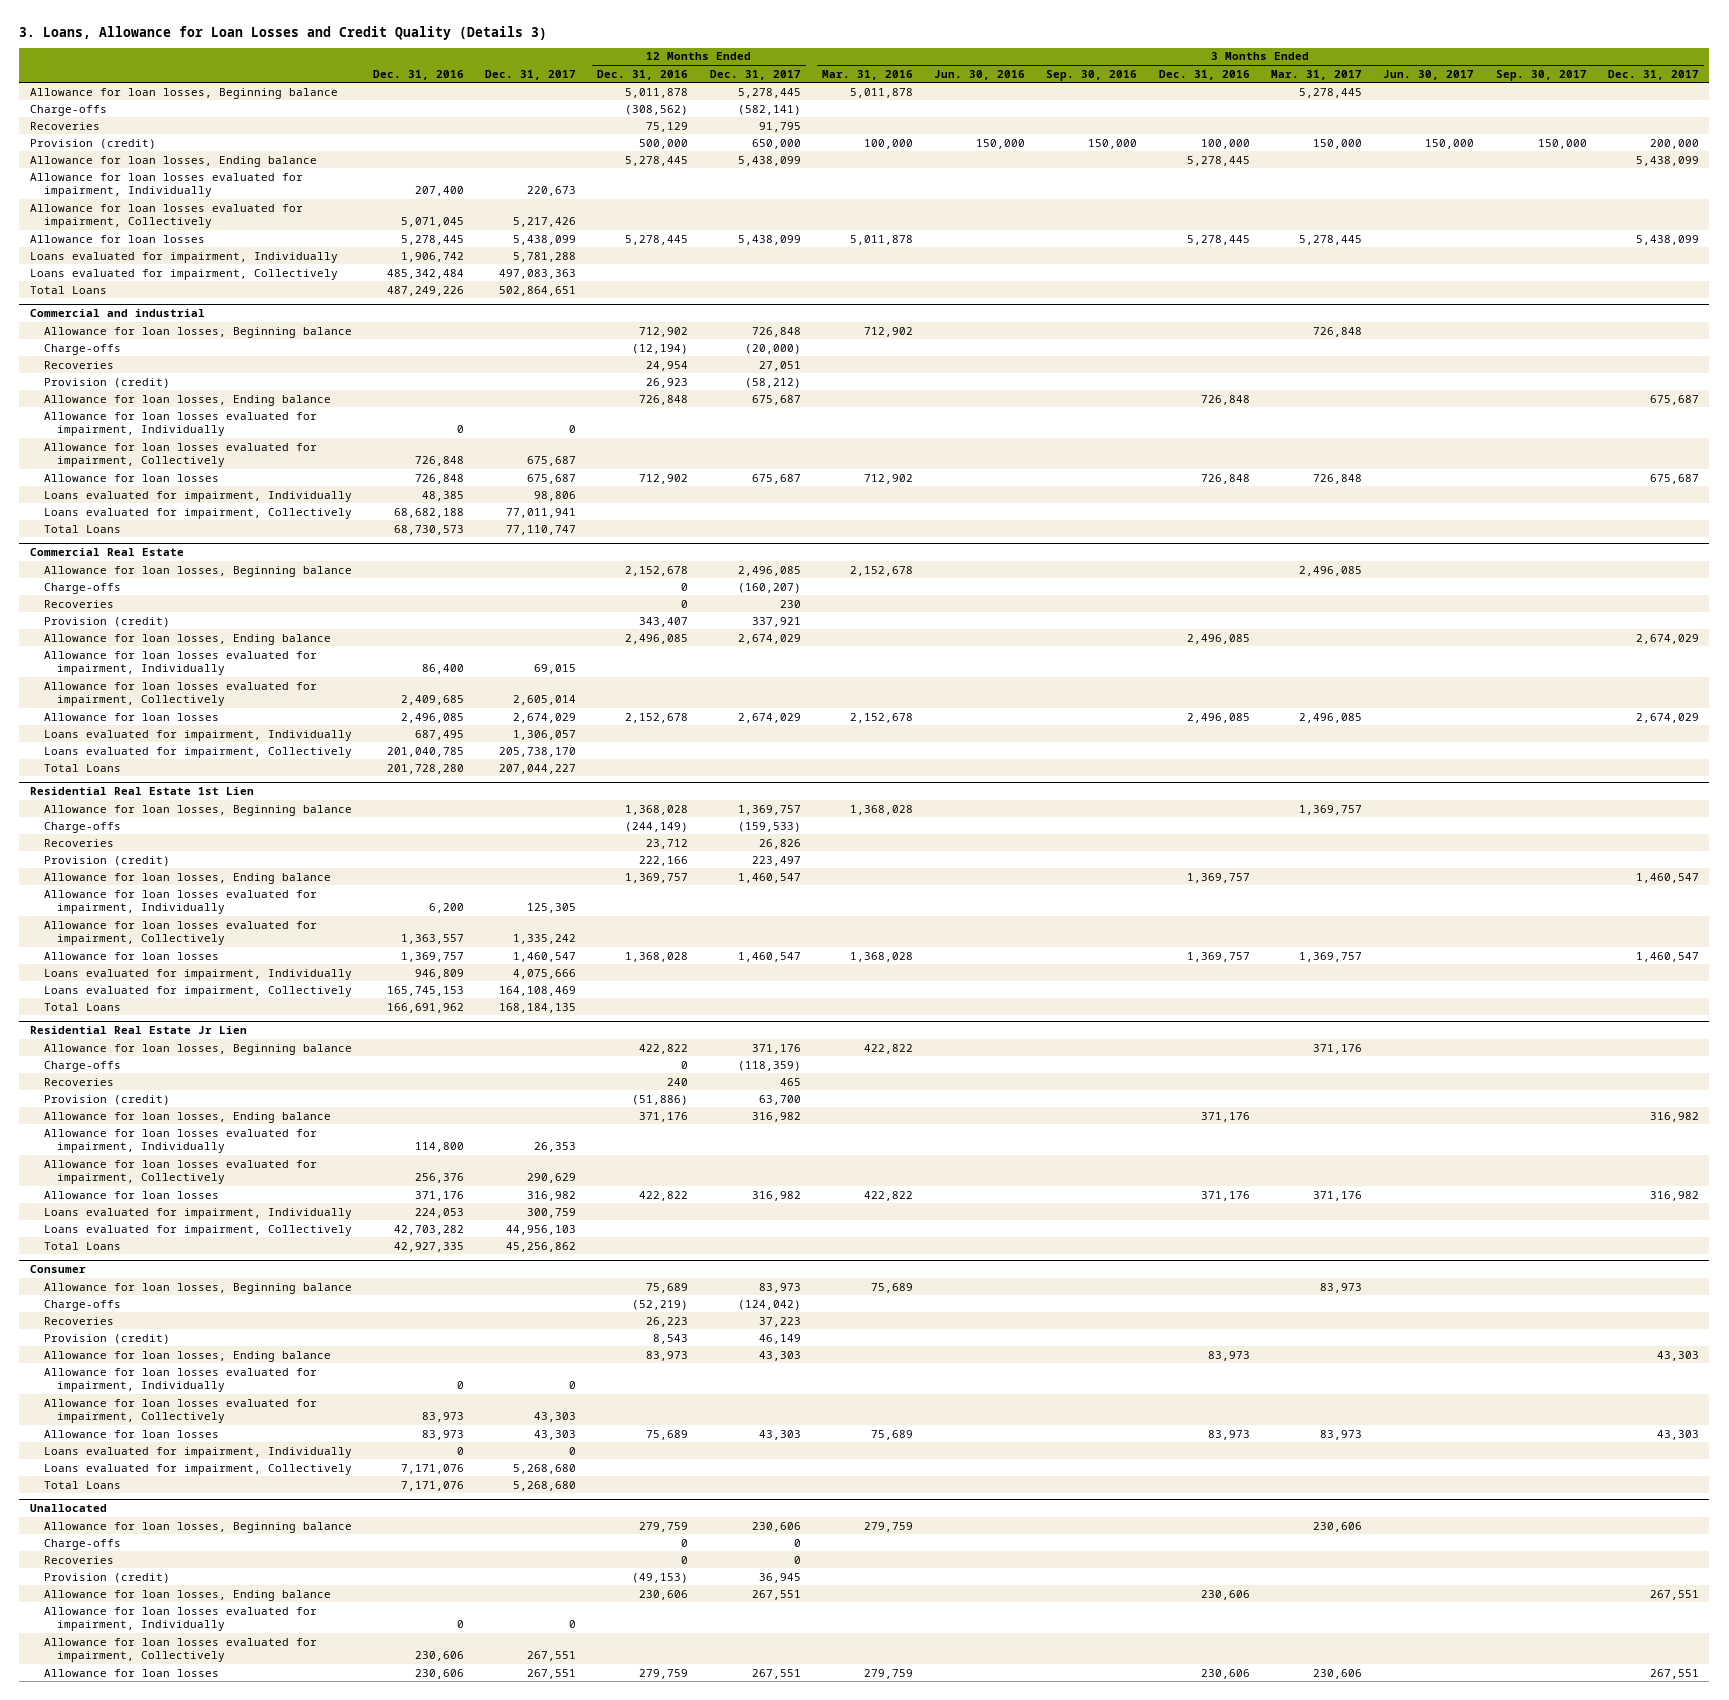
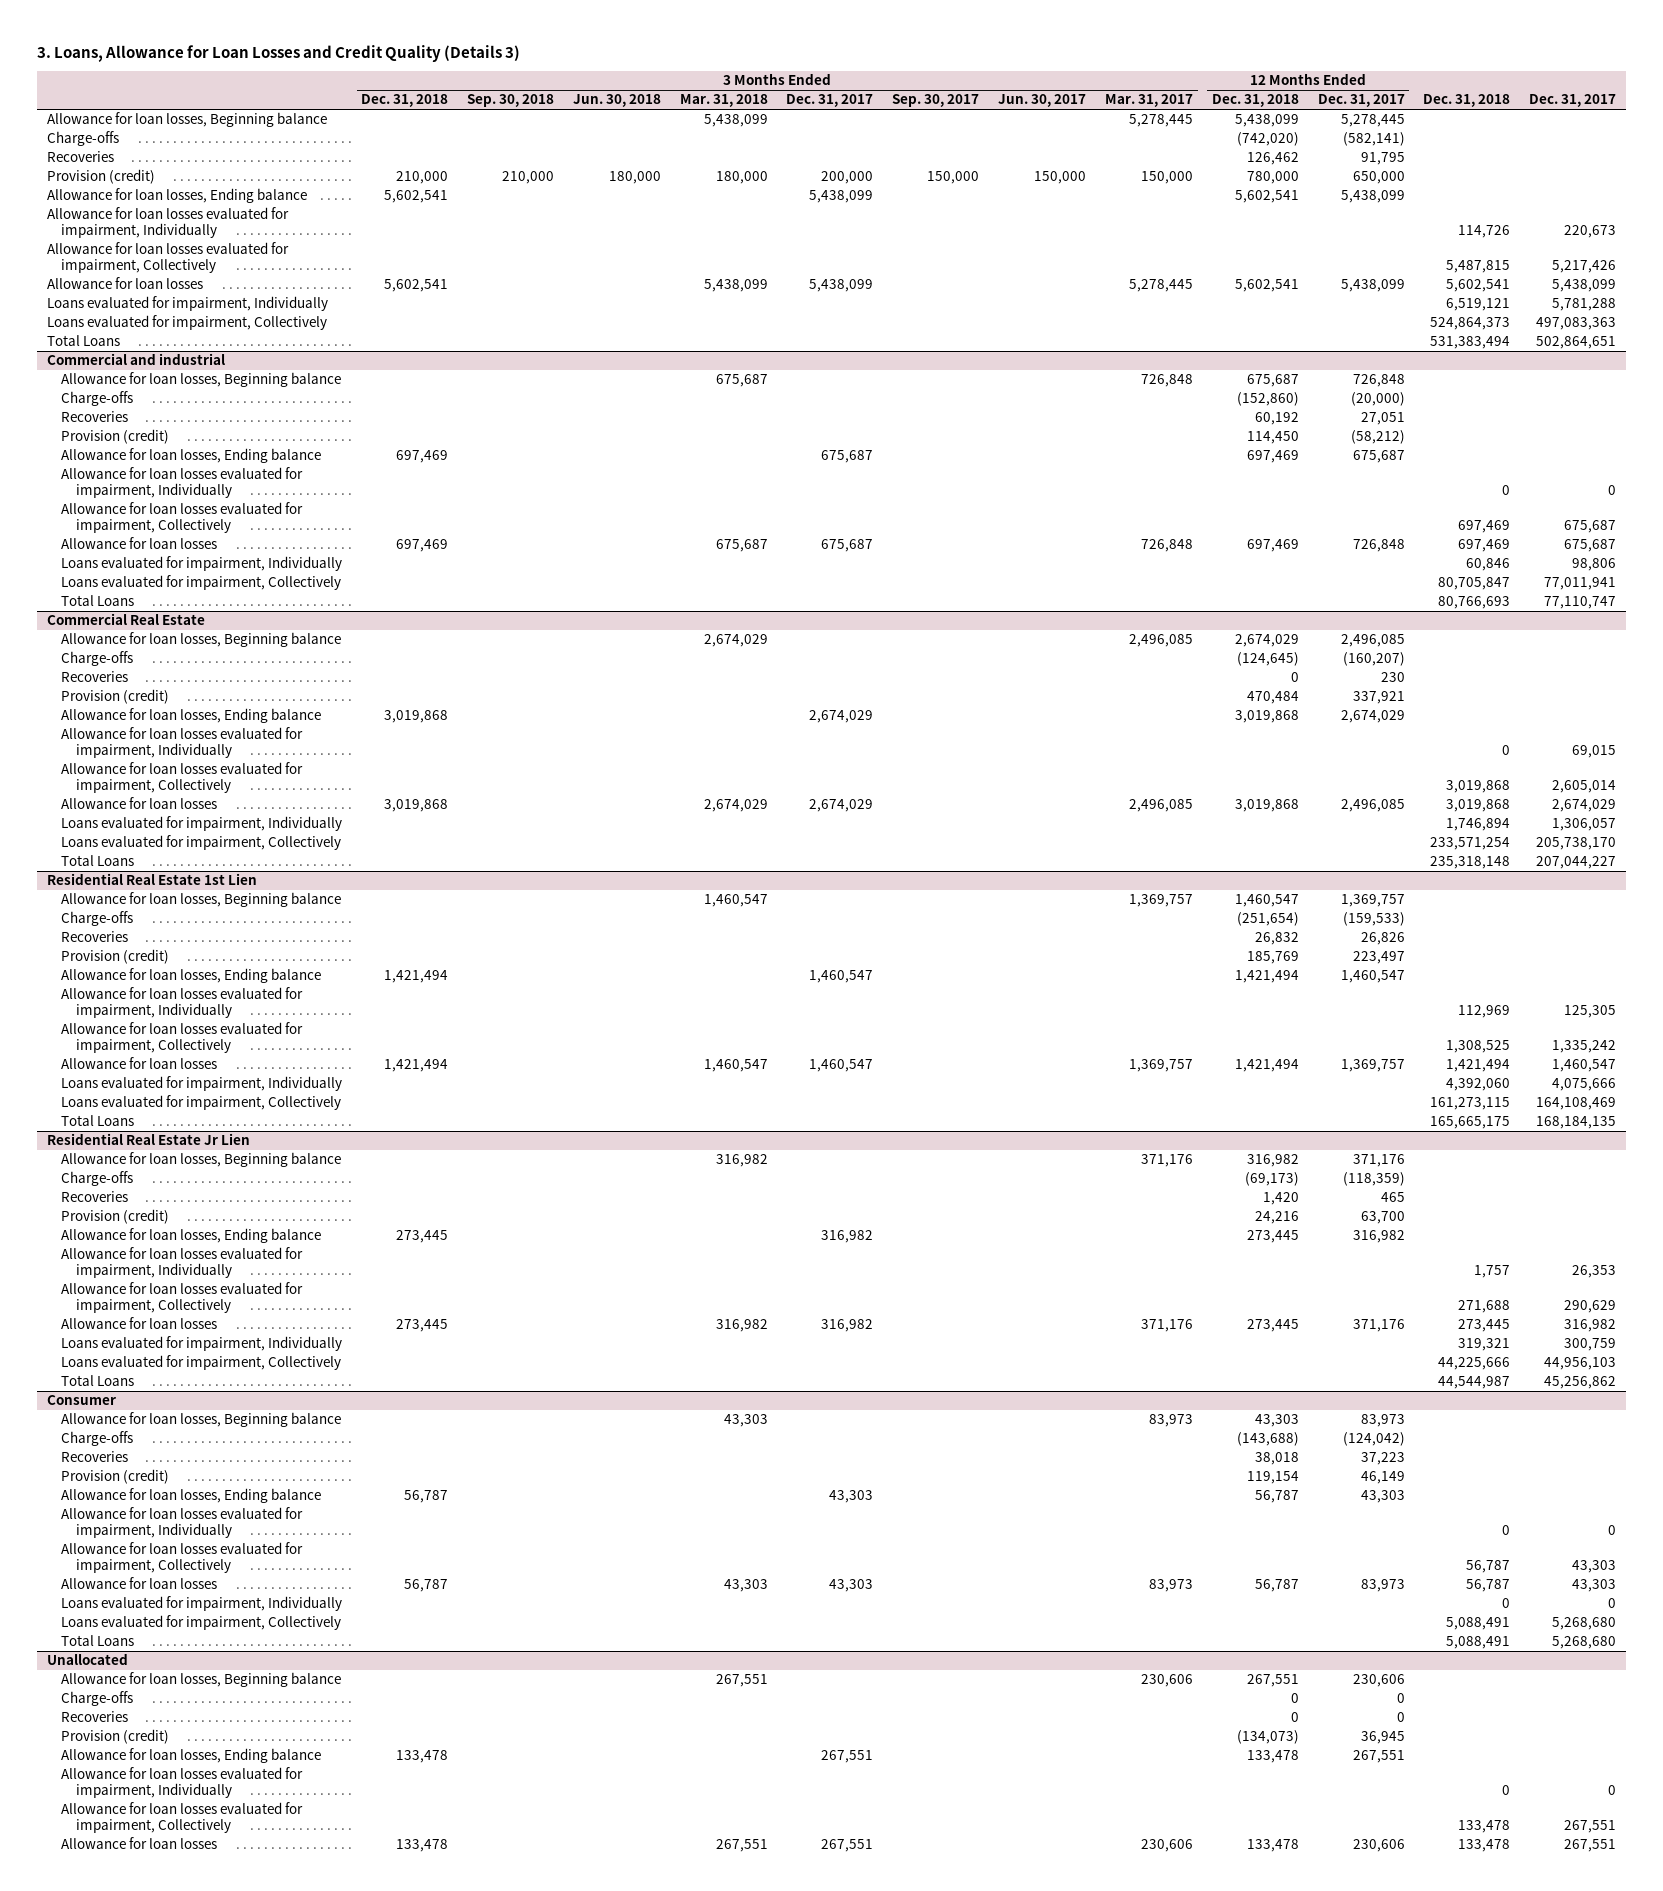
- | Dec. 31, 2016 | Dec. 31, 2017 | 12 Months Ended Dec. 31, 2016 | 12 Months Ended Dec. 31, 2017 | 3 Months Ended Mar. 31, 2016 | 3 Months Ended Jun. 30, 2016 | 3 Months Ended Sep. 30, 2016 | 3 Months Ended Dec. 31, 2016 | 3 Months Ended Mar. 31, 2017 | 3 Months Ended Jun. 30, 2017 | 3 Months Ended Sep. 30, 2017 | 3 Months Ended Dec. 31, 2017
+ | 3 Months Ended Dec. 31, 2018 | 3 Months Ended Sep. 30, 2018 | 3 Months Ended Jun. 30, 2018 | 3 Months Ended Mar. 31, 2018 | 3 Months Ended Dec. 31, 2017 | 3 Months Ended Sep. 30, 2017 | 3 Months Ended Jun. 30, 2017 | 3 Months Ended Mar. 31, 2017 | 12 Months Ended Dec. 31, 2018 | 12 Months Ended Dec. 31, 2017 | Dec. 31, 2018 | Dec. 31, 2017
@ Commercial and industrial
- Allowance for loan losses | 726,848 | 675,687 | 712,902 | 675,687 | 712,902 | | | 726,848 | 726,848 | | | 675,687
+ Allowance for loan losses | 697,469 | | | 675,687 | 675,687 | | | 726,848 | 697,469 | 726,848 | 697,469 | 675,687
@ Commercial Real Estate
- Allowance for loan losses | 2,496,085 | 2,674,029 | 2,152,678 | 2,674,029 | 2,152,678 | | | 2,496,085 | 2,496,085 | | | 2,674,029
+ Allowance for loan losses | 3,019,868 | | | 2,674,029 | 2,674,029 | | | 2,496,085 | 3,019,868 | 2,496,085 | 3,019,868 | 2,674,029
@ Residential Real Estate 1st Lien
- Allowance for loan losses | 1,369,757 | 1,460,547 | 1,368,028 | 1,460,547 | 1,368,028 | | | 1,369,757 | 1,369,757 | | | 1,460,547
+ Allowance for loan losses | 1,421,494 | | | 1,460,547 | 1,460,547 | | | 1,369,757 | 1,421,494 | 1,369,757 | 1,421,494 | 1,460,547
@ Residential Real Estate Jr Lien
- Allowance for loan losses | 371,176 | 316,982 | 422,822 | 316,982 | 422,822 | | | 371,176 | 371,176 | | | 316,982
+ Allowance for loan losses | 273,445 | | | 316,982 | 316,982 | | | 371,176 | 273,445 | 371,176 | 273,445 | 316,982
@ Consumer
- Allowance for loan losses | 83,973 | 43,303 | 75,689 | 43,303 | 75,689 | | | 83,973 | 83,973 | | | 43,303
+ Allowance for loan losses | 56,787 | | | 43,303 | 43,303 | | | 83,973 | 56,787 | 83,973 | 56,787 | 43,303
@ Unallocated
- Allowance for loan losses | 230,606 | 267,551 | 279,759 | 267,551 | 279,759 | | | 230,606 | 230,606 | | | 267,551
+ Allowance for loan losses | 133,478 | | | 267,551 | 267,551 | | | 230,606 | 133,478 | 230,606 | 133,478 | 267,551

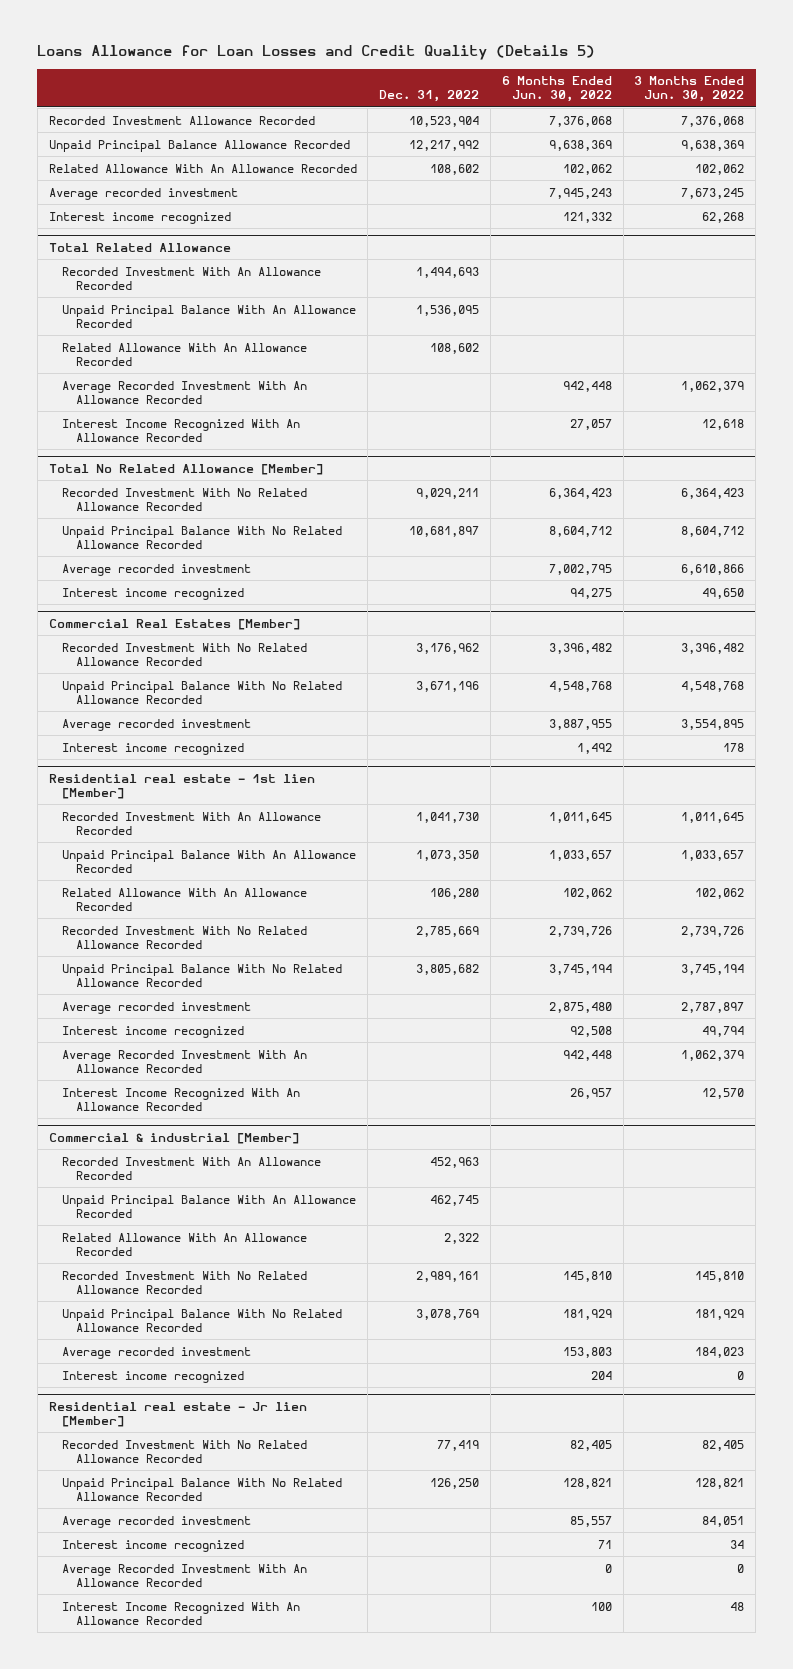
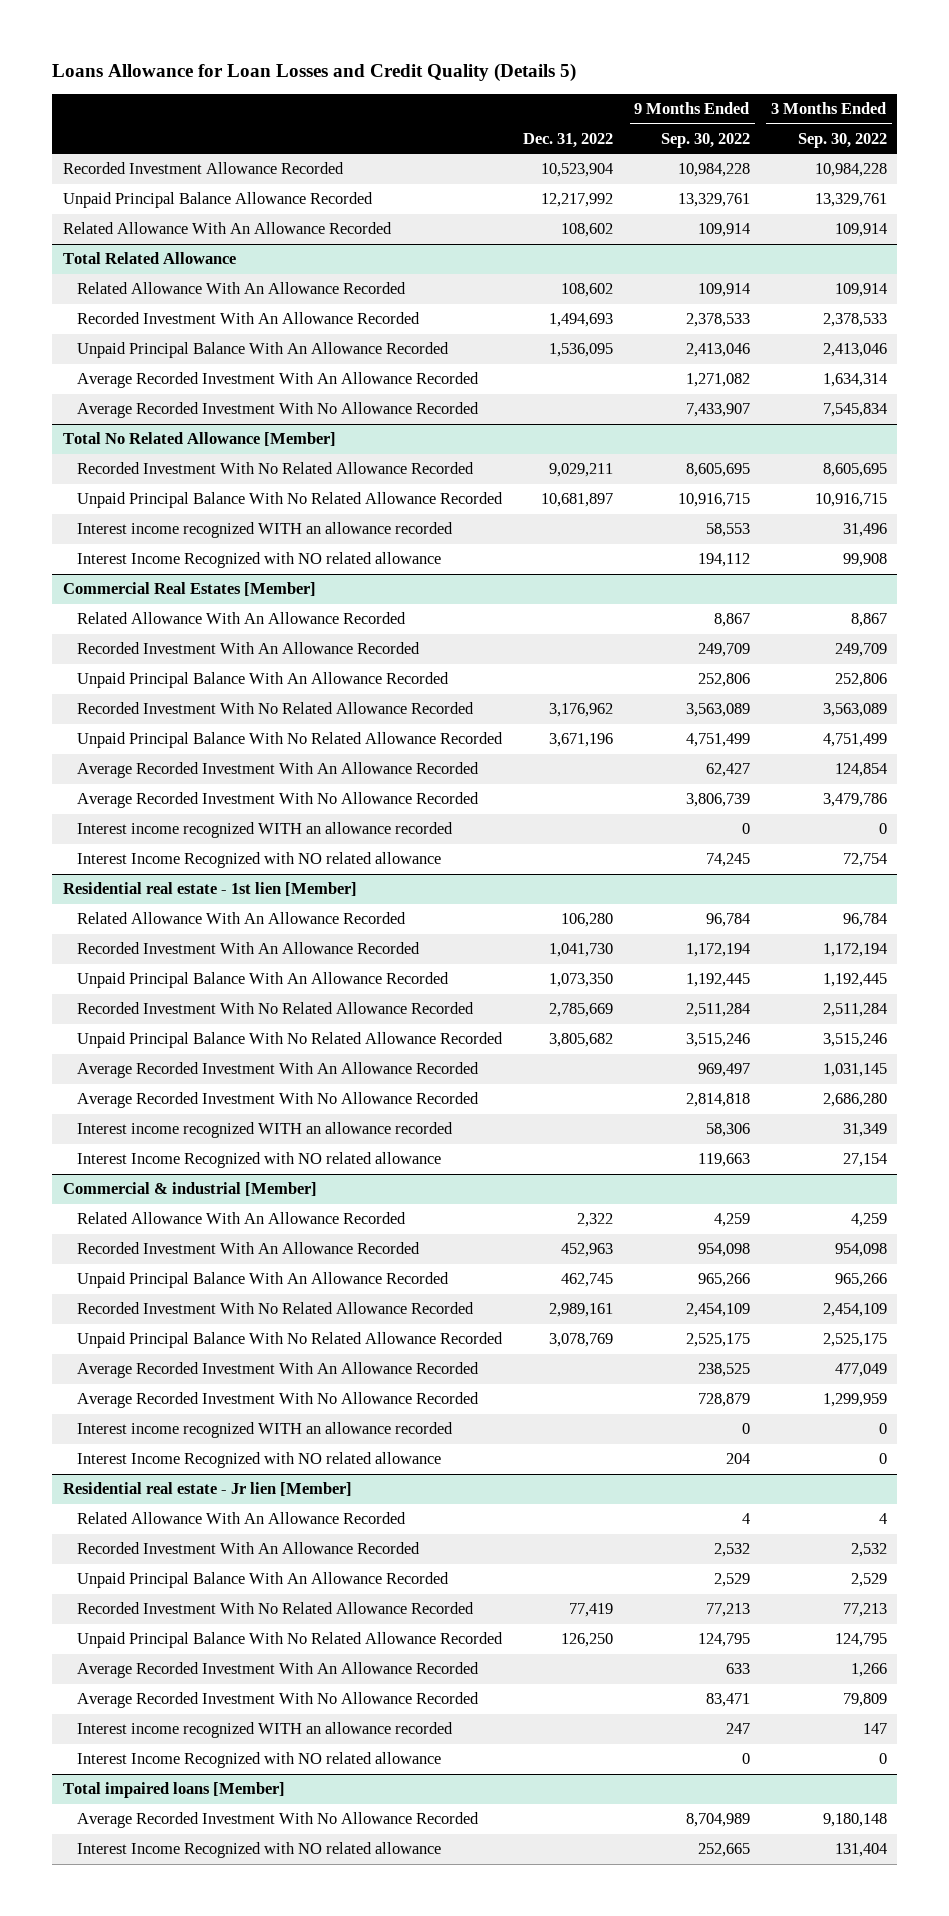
- | Dec. 31, 2022 | 6 Months Ended Jun. 30, 2022 | 3 Months Ended Jun. 30, 2022
+ | Dec. 31, 2022 | 9 Months Ended Sep. 30, 2022 | 3 Months Ended Sep. 30, 2022
- Average recorded investment | | 7,945,243 | 7,673,245
- Interest income recognized | | 121,332 | 62,268
@ Total Related Allowance
moved up: Related Allowance With An Allowance Recorded | 108,602 | 109,914 | 109,914
- Interest Income Recognized With An Allowance Recorded | | 27,057 | 12,618
+ Average Recorded Investment With No Allowance Recorded | | 7,433,907 | 7,545,834
@ Total No Related Allowance [Member]
- Average recorded investment | | 7,002,795 | 6,610,866
- Interest income recognized | | 94,275 | 49,650
+ Interest income recognized WITH an allowance recorded | | 58,553 | 31,496
+ Interest Income Recognized with NO related allowance | | 194,112 | 99,908
@ Commercial Real Estates [Member]
+ Related Allowance With An Allowance Recorded | | 8,867 | 8,867
+ Recorded Investment With An Allowance Recorded | | 249,709 | 249,709
+ Unpaid Principal Balance With An Allowance Recorded | | 252,806 | 252,806
- Average recorded investment | | 3,887,955 | 3,554,895
- Interest income recognized | | 1,492 | 178
+ Average Recorded Investment With An Allowance Recorded | | 62,427 | 124,854
+ Average Recorded Investment With No Allowance Recorded | | 3,806,739 | 3,479,786
+ Interest income recognized WITH an allowance recorded | | 0 | 0
+ Interest Income Recognized with NO related allowance | | 74,245 | 72,754
@ Residential real estate - 1st lien [Member]
moved up: Related Allowance With An Allowance Recorded | 106,280 | 96,784 | 96,784
- Average recorded investment | | 2,875,480 | 2,787,897
- Interest income recognized | | 92,508 | 49,794
- Interest Income Recognized With An Allowance Recorded | | 26,957 | 12,570
+ Average Recorded Investment With No Allowance Recorded | | 2,814,818 | 2,686,280
+ Interest income recognized WITH an allowance recorded | | 58,306 | 31,349
+ Interest Income Recognized with NO related allowance | | 119,663 | 27,154
@ Commercial & industrial [Member]
moved up: Related Allowance With An Allowance Recorded | 2,322 | 4,259 | 4,259
- Average recorded investment | | 153,803 | 184,023
- Interest income recognized | | 204 | 0
+ Average Recorded Investment With An Allowance Recorded | | 238,525 | 477,049
+ Average Recorded Investment With No Allowance Recorded | | 728,879 | 1,299,959
+ Interest income recognized WITH an allowance recorded | | 0 | 0
+ Interest Income Recognized with NO related allowance | | 204 | 0
@ Residential real estate - Jr lien [Member]
+ Related Allowance With An Allowance Recorded | | 4 | 4
+ Recorded Investment With An Allowance Recorded | | 2,532 | 2,532
+ Unpaid Principal Balance With An Allowance Recorded | | 2,529 | 2,529
- Average recorded investment | | 85,557 | 84,051
- Interest income recognized | | 71 | 34
- Interest Income Recognized With An Allowance Recorded | | 100 | 48
+ Average Recorded Investment With No Allowance Recorded | | 83,471 | 79,809
+ Interest income recognized WITH an allowance recorded | | 247 | 147
+ Interest Income Recognized with NO related allowance | | 0 | 0
+ Total impaired loans [Member]
+ Average Recorded Investment With No Allowance Recorded | | 8,704,989 | 9,180,148
+ Interest Income Recognized with NO related allowance | | 252,665 | 131,404

